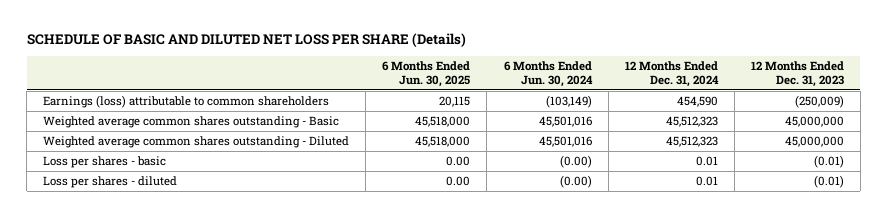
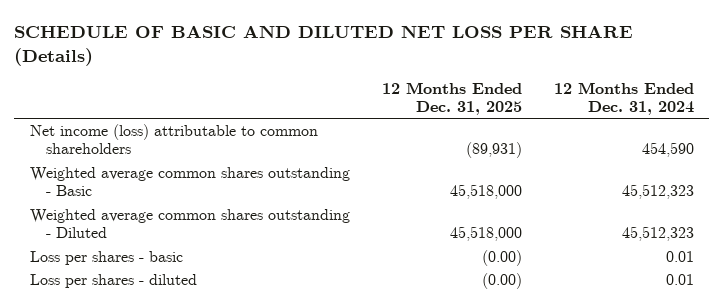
- | 6 Months Ended Jun. 30, 2025 | 6 Months Ended Jun. 30, 2024 | 12 Months Ended Dec. 31, 2024 | 12 Months Ended Dec. 31, 2023
+ | 12 Months Ended Dec. 31, 2025 | 12 Months Ended Dec. 31, 2024
- Earnings (loss) attributable to common shareholders | 20,115 | (103,149) | 454,590 | (250,009)
+ Net income (loss) attributable to common shareholders | (89,931) | 454,590

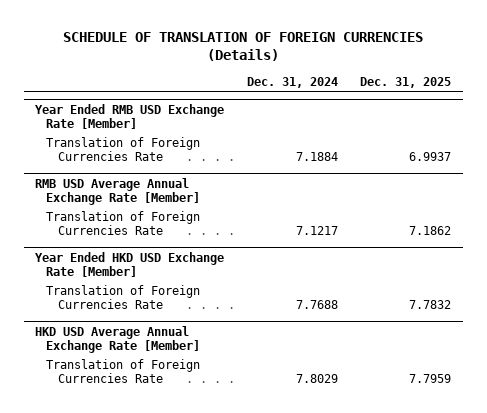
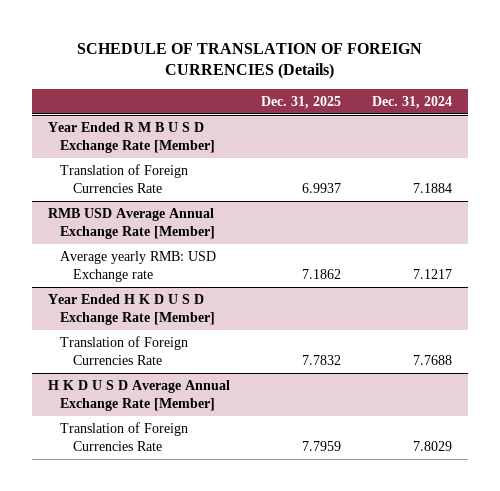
- | Dec. 31, 2024 | Dec. 31, 2025
+ | Dec. 31, 2025 | Dec. 31, 2024
- Year Ended RMB USD Exchange Rate [Member]
+ Year Ended R M B U S D Exchange Rate [Member]
@ RMB USD Average Annual Exchange Rate [Member]
- Translation of Foreign Currencies Rate | 7.1217 | 7.1862
- Year Ended HKD USD Exchange Rate [Member]
@ RMB USD Average Annual Exchange Rate [Member]
+ Average yearly RMB: USD Exchange rate | 7.1862 | 7.1217
+ Year Ended H K D U S D Exchange Rate [Member]
- HKD USD Average Annual Exchange Rate [Member]
+ H K D U S D Average Annual Exchange Rate [Member]

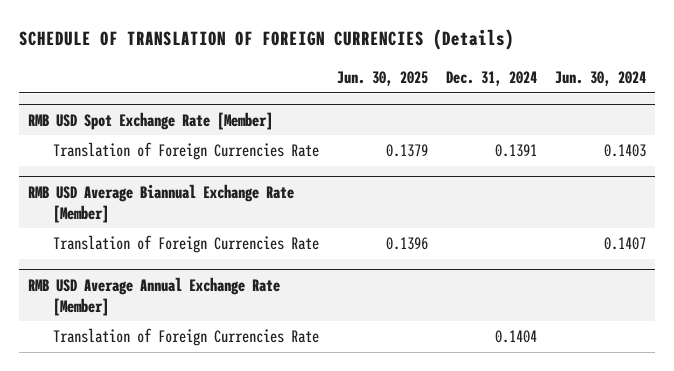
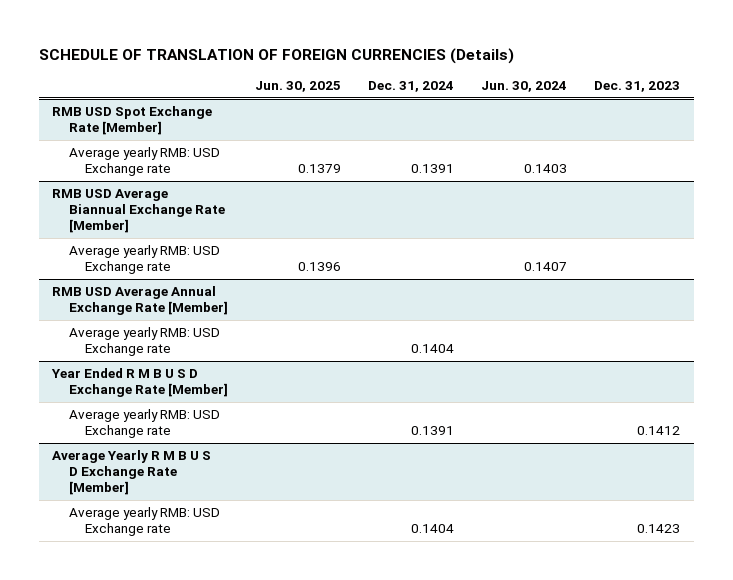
- | Jun. 30, 2025 | Dec. 31, 2024 | Jun. 30, 2024
+ | Jun. 30, 2025 | Dec. 31, 2024 | Jun. 30, 2024 | Dec. 31, 2023
@ RMB USD Spot Exchange Rate [Member]
- Translation of Foreign Currencies Rate | 0.1379 | 0.1391 | 0.1403
+ Average yearly RMB: USD Exchange rate | 0.1379 | 0.1391 | 0.1403 |
@ RMB USD Average Biannual Exchange Rate [Member]
- Translation of Foreign Currencies Rate | 0.1396 | | 0.1407
+ Average yearly RMB: USD Exchange rate | 0.1396 | | 0.1407 |
@ RMB USD Average Annual Exchange Rate [Member]
- Translation of Foreign Currencies Rate | | 0.1404 |
+ Average yearly RMB: USD Exchange rate | | 0.1404 | |
+ Year Ended R M B U S D Exchange Rate [Member]
+ Average yearly RMB: USD Exchange rate | | 0.1391 | | 0.1412
+ Average Yearly R M B U S D Exchange Rate [Member]
+ Average yearly RMB: USD Exchange rate | | 0.1404 | | 0.1423

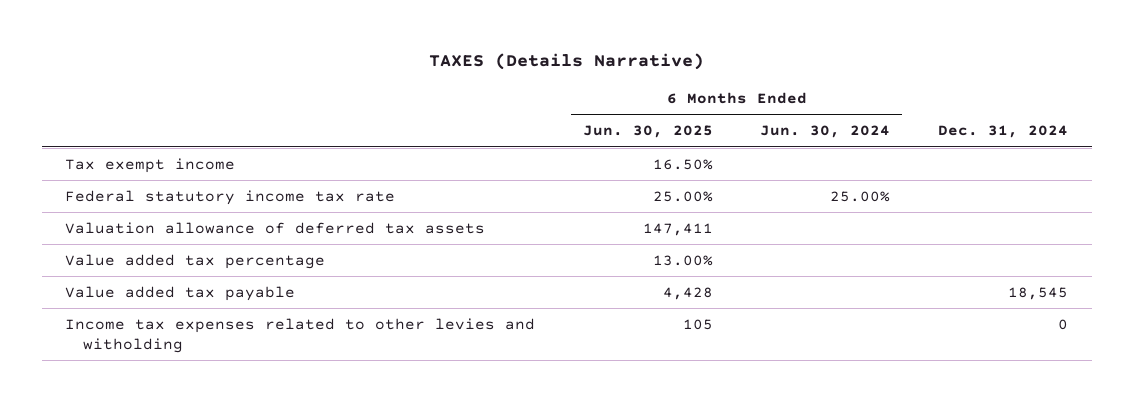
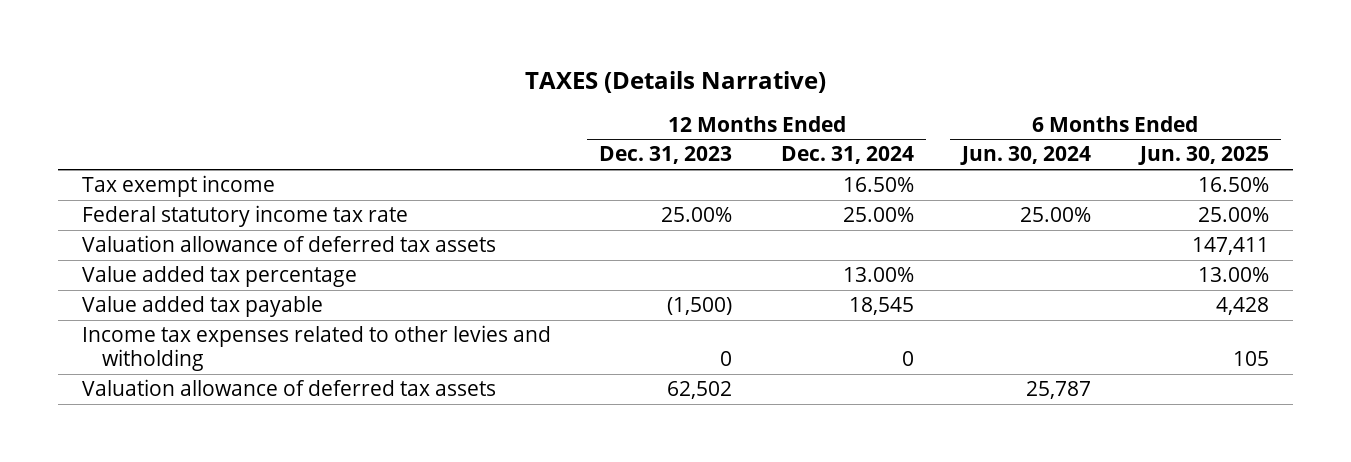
- | 6 Months Ended Jun. 30, 2025 | 6 Months Ended Jun. 30, 2024 | Dec. 31, 2024
+ | 12 Months Ended Dec. 31, 2023 | 12 Months Ended Dec. 31, 2024 | 6 Months Ended Jun. 30, 2024 | 6 Months Ended Jun. 30, 2025
+ Valuation allowance of deferred tax assets | 62,502 | | 25,787 |

